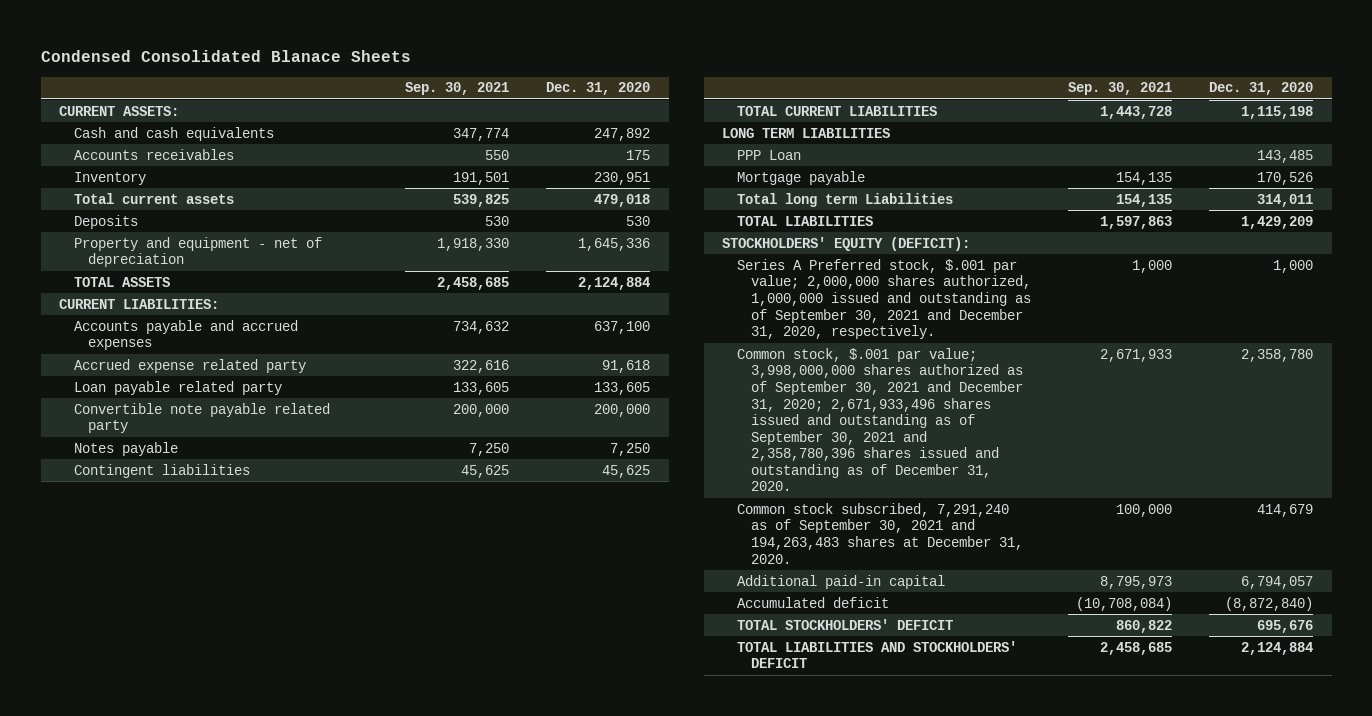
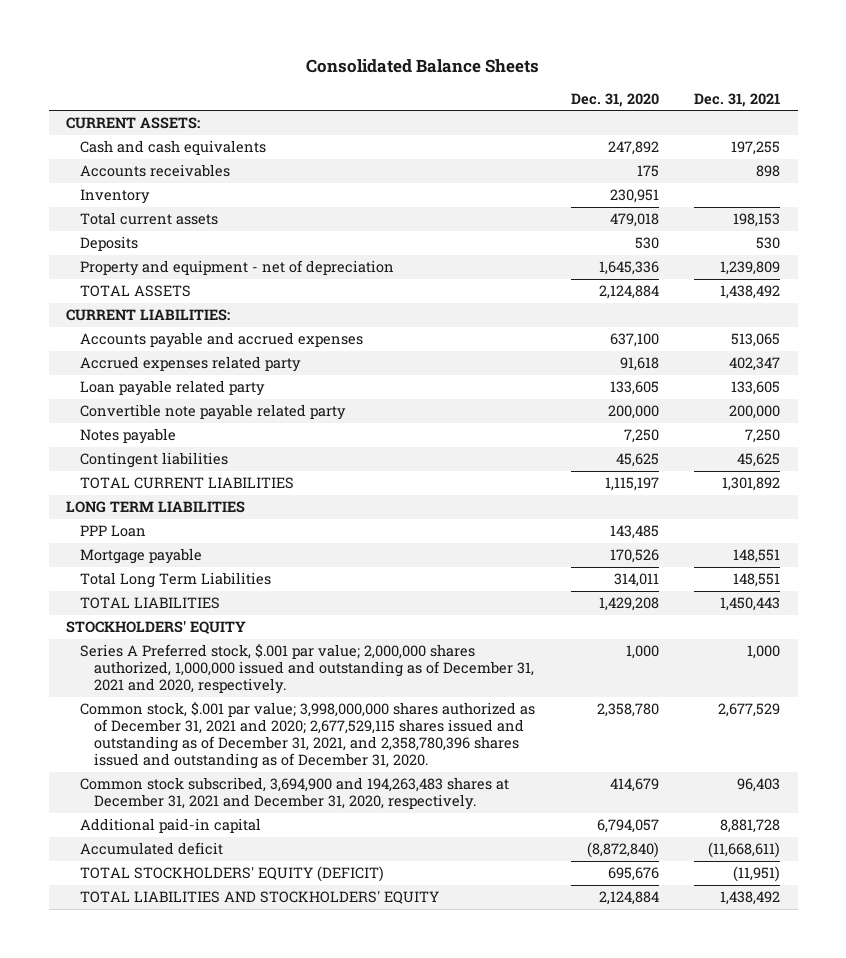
- Condensed Consolidated Blanace Sheets
+ Consolidated Balance Sheets
- | Sep. 30, 2021 | Dec. 31, 2020
+ | Dec. 31, 2020 | Dec. 31, 2021
- Accrued expense related party | 322,616 | 91,618
+ Accrued expenses related party | 91,618 | 402,347
- TOTAL CURRENT LIABILITIES | 1,443,728 | 1,115,198
+ TOTAL CURRENT LIABILITIES | 1,115,197 | 1,301,892
- Total long term Liabilities | 154,135 | 314,011
- TOTAL LIABILITIES | 1,597,863 | 1,429,209
- STOCKHOLDERS' EQUITY (DEFICIT):
- Series A Preferred stock, $.001 par value; 2,000,000 shares authorized, 1,000,000 issued and outstanding as of September 30, 2021 and December 31, 2020, respectively. | 1,000 | 1,000
- Common stock, $.001 par value; 3,998,000,000 shares authorized as of September 30, 2021 and December 31, 2020; 2,671,933,496 shares issued and outstanding as of September 30, 2021 and 2,358,780,396 shares issued and outstanding as of December 31, 2020. | 2,671,933 | 2,358,780
- Common stock subscribed, 7,291,240 as of September 30, 2021 and 194,263,483 shares at December 31, 2020. | 100,000 | 414,679
+ Total Long Term Liabilities | 314,011 | 148,551
+ TOTAL LIABILITIES | 1,429,208 | 1,450,443
+ STOCKHOLDERS' EQUITY
+ Series A Preferred stock, $.001 par value; 2,000,000 shares authorized, 1,000,000 issued and outstanding as of December 31, 2021 and 2020, respectively. | 1,000 | 1,000
+ Common stock, $.001 par value; 3,998,000,000 shares authorized as of December 31, 2021 and 2020; 2,677,529,115 shares issued and outstanding as of December 31, 2021, and 2,358,780,396 shares issued and outstanding as of December 31, 2020. | 2,358,780 | 2,677,529
+ Common stock subscribed, 3,694,900 and 194,263,483 shares at December 31, 2021 and December 31, 2020, respectively. | 414,679 | 96,403
- TOTAL STOCKHOLDERS' DEFICIT | 860,822 | 695,676
- TOTAL LIABILITIES AND STOCKHOLDERS' DEFICIT | 2,458,685 | 2,124,884
+ TOTAL STOCKHOLDERS' EQUITY (DEFICIT) | 695,676 | (11,951)
+ TOTAL LIABILITIES AND STOCKHOLDERS' EQUITY | 2,124,884 | 1,438,492

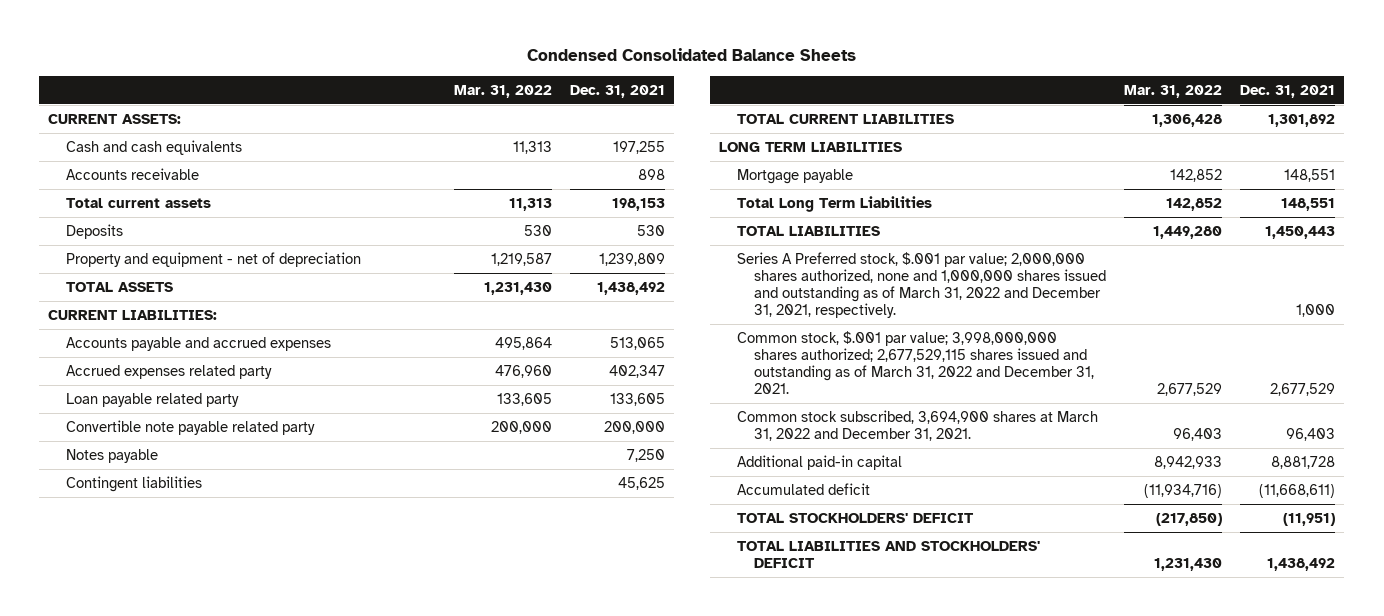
- Consolidated Balance Sheets
+ Condensed Consolidated Balance Sheets
- | Dec. 31, 2020 | Dec. 31, 2021
+ | Mar. 31, 2022 | Dec. 31, 2021
- Accounts receivables | 175 | 898
- Inventory | 230,951 |
+ Accounts receivable | | 898
- PPP Loan | 143,485 |
- STOCKHOLDERS' EQUITY
- Series A Preferred stock, $.001 par value; 2,000,000 shares authorized, 1,000,000 issued and outstanding as of December 31, 2021 and 2020, respectively. | 1,000 | 1,000
- Common stock, $.001 par value; 3,998,000,000 shares authorized as of December 31, 2021 and 2020; 2,677,529,115 shares issued and outstanding as of December 31, 2021, and 2,358,780,396 shares issued and outstanding as of December 31, 2020. | 2,358,780 | 2,677,529
- Common stock subscribed, 3,694,900 and 194,263,483 shares at December 31, 2021 and December 31, 2020, respectively. | 414,679 | 96,403
+ Series A Preferred stock, $.001 par value; 2,000,000 shares authorized, none and 1,000,000 shares issued and outstanding as of March 31, 2022 and December 31, 2021, respectively. | | 1,000
+ Common stock, $.001 par value; 3,998,000,000 shares authorized; 2,677,529,115 shares issued and outstanding as of March 31, 2022 and December 31, 2021. | 2,677,529 | 2,677,529
+ Common stock subscribed, 3,694,900 shares at March 31, 2022 and December 31, 2021. | 96,403 | 96,403
- TOTAL STOCKHOLDERS' EQUITY (DEFICIT) | 695,676 | (11,951)
- TOTAL LIABILITIES AND STOCKHOLDERS' EQUITY | 2,124,884 | 1,438,492
+ TOTAL STOCKHOLDERS' DEFICIT | (217,850) | (11,951)
+ TOTAL LIABILITIES AND STOCKHOLDERS' DEFICIT | 1,231,430 | 1,438,492

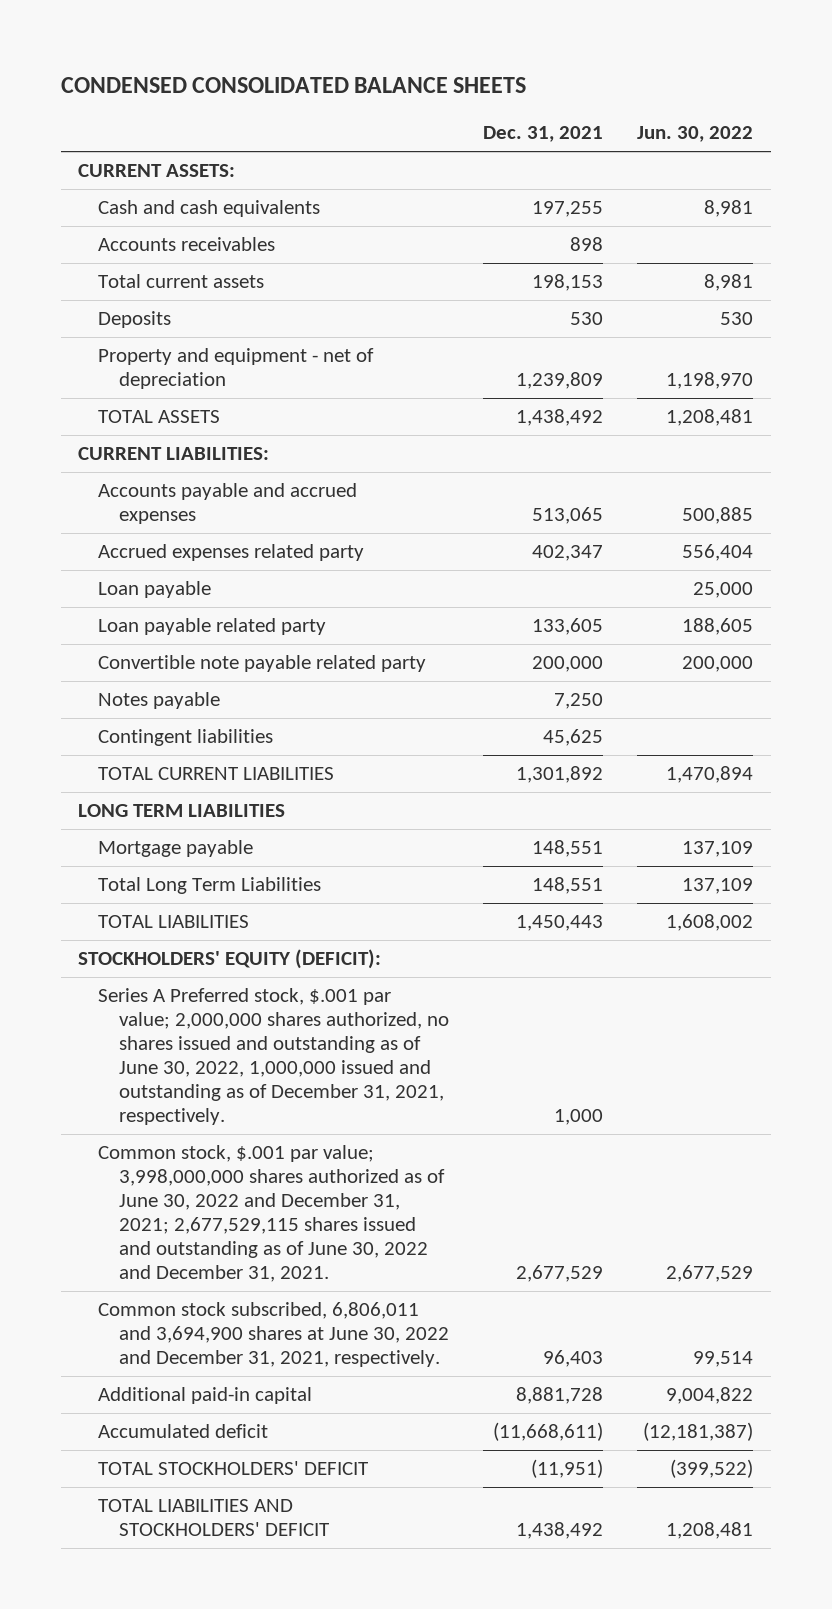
- Condensed Consolidated Balance Sheets
+ CONDENSED CONSOLIDATED BALANCE SHEETS
- | Mar. 31, 2022 | Dec. 31, 2021
+ | Dec. 31, 2021 | Jun. 30, 2022
- Accounts receivable | | 898
+ Accounts receivables | 898 |
+ Loan payable | | 25,000
- Series A Preferred stock, $.001 par value; 2,000,000 shares authorized, none and 1,000,000 shares issued and outstanding as of March 31, 2022 and December 31, 2021, respectively. | | 1,000
- Common stock, $.001 par value; 3,998,000,000 shares authorized; 2,677,529,115 shares issued and outstanding as of March 31, 2022 and December 31, 2021. | 2,677,529 | 2,677,529
- Common stock subscribed, 3,694,900 shares at March 31, 2022 and December 31, 2021. | 96,403 | 96,403
+ STOCKHOLDERS' EQUITY (DEFICIT):
+ Series A Preferred stock, $.001 par value; 2,000,000 shares authorized, no shares issued and outstanding as of June 30, 2022, 1,000,000 issued and outstanding as of December 31, 2021, respectively. | 1,000 |
+ Common stock, $.001 par value; 3,998,000,000 shares authorized as of June 30, 2022 and December 31, 2021; 2,677,529,115 shares issued and outstanding as of June 30, 2022 and December 31, 2021. | 2,677,529 | 2,677,529
+ Common stock subscribed, 6,806,011 and 3,694,900 shares at June 30, 2022 and December 31, 2021, respectively. | 96,403 | 99,514

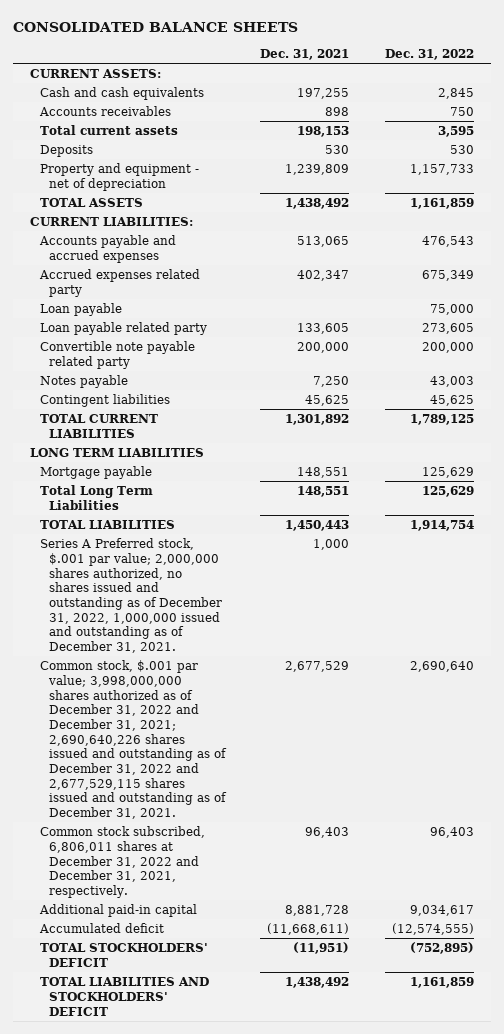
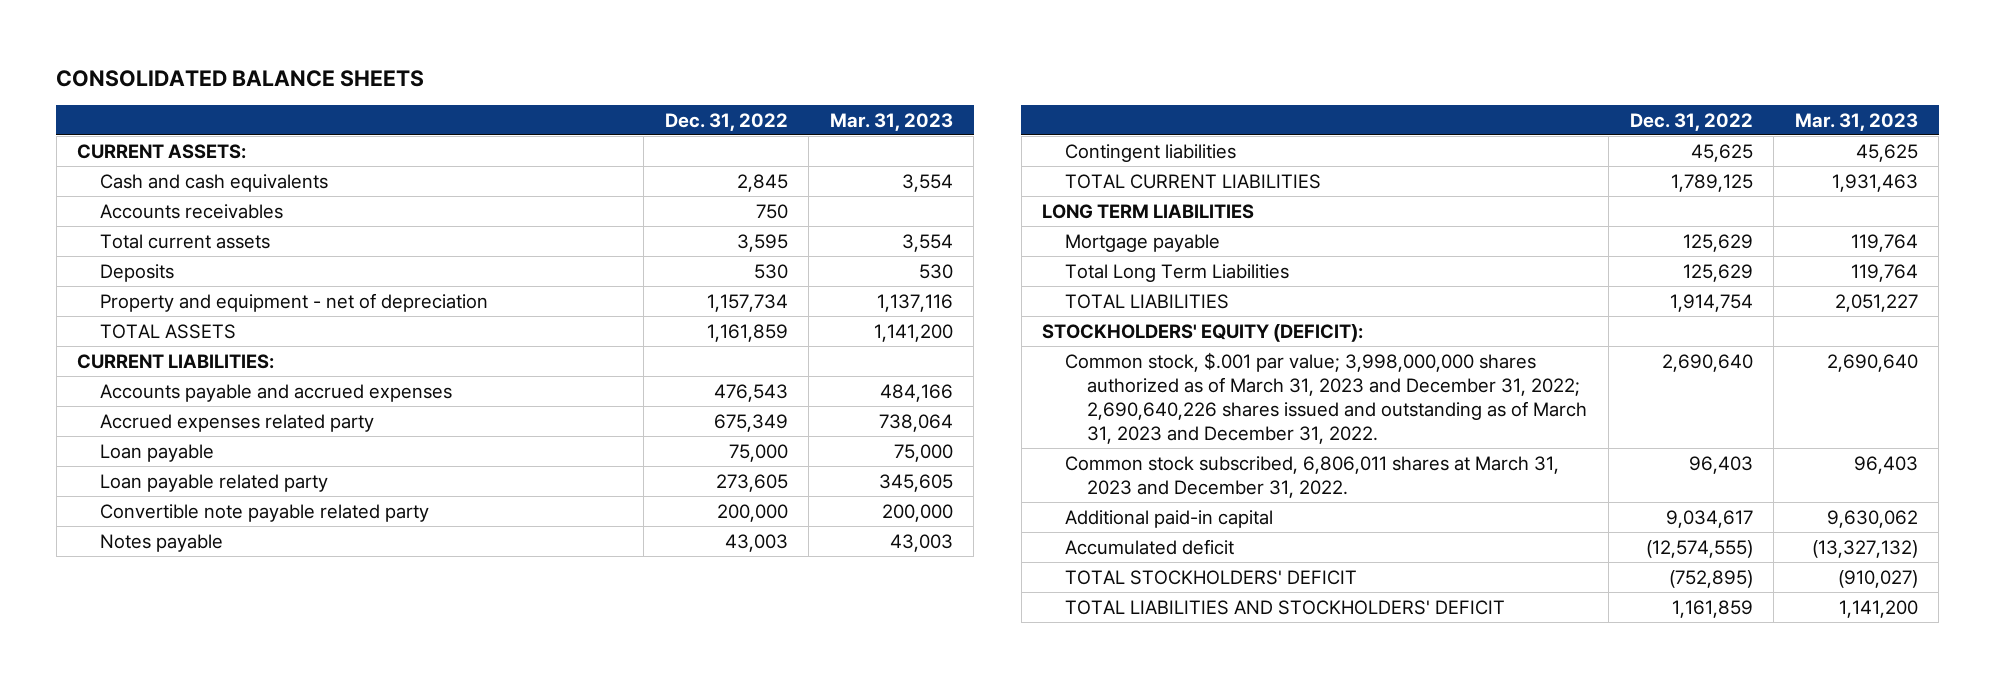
- | Dec. 31, 2021 | Dec. 31, 2022
+ | Dec. 31, 2022 | Mar. 31, 2023
- Property and equipment - net of depreciation | 1,239,809 | 1,157,733
+ Property and equipment - net of depreciation | 1,157,734 | 1,137,116
- Series A Preferred stock, $.001 par value; 2,000,000 shares authorized, no shares issued and outstanding as of December 31, 2022, 1,000,000 issued and outstanding as of December 31, 2021. | 1,000 |
- Common stock, $.001 par value; 3,998,000,000 shares authorized as of December 31, 2022 and December 31, 2021; 2,690,640,226 shares issued and outstanding as of December 31, 2022 and 2,677,529,115 shares issued and outstanding as of December 31, 2021. | 2,677,529 | 2,690,640
- Common stock subscribed, 6,806,011 shares at December 31, 2022 and December 31, 2021, respectively. | 96,403 | 96,403
+ STOCKHOLDERS' EQUITY (DEFICIT):
+ Common stock, $.001 par value; 3,998,000,000 shares authorized as of March 31, 2023 and December 31, 2022; 2,690,640,226 shares issued and outstanding as of March 31, 2023 and December 31, 2022. | 2,690,640 | 2,690,640
+ Common stock subscribed, 6,806,011 shares at March 31, 2023 and December 31, 2022. | 96,403 | 96,403

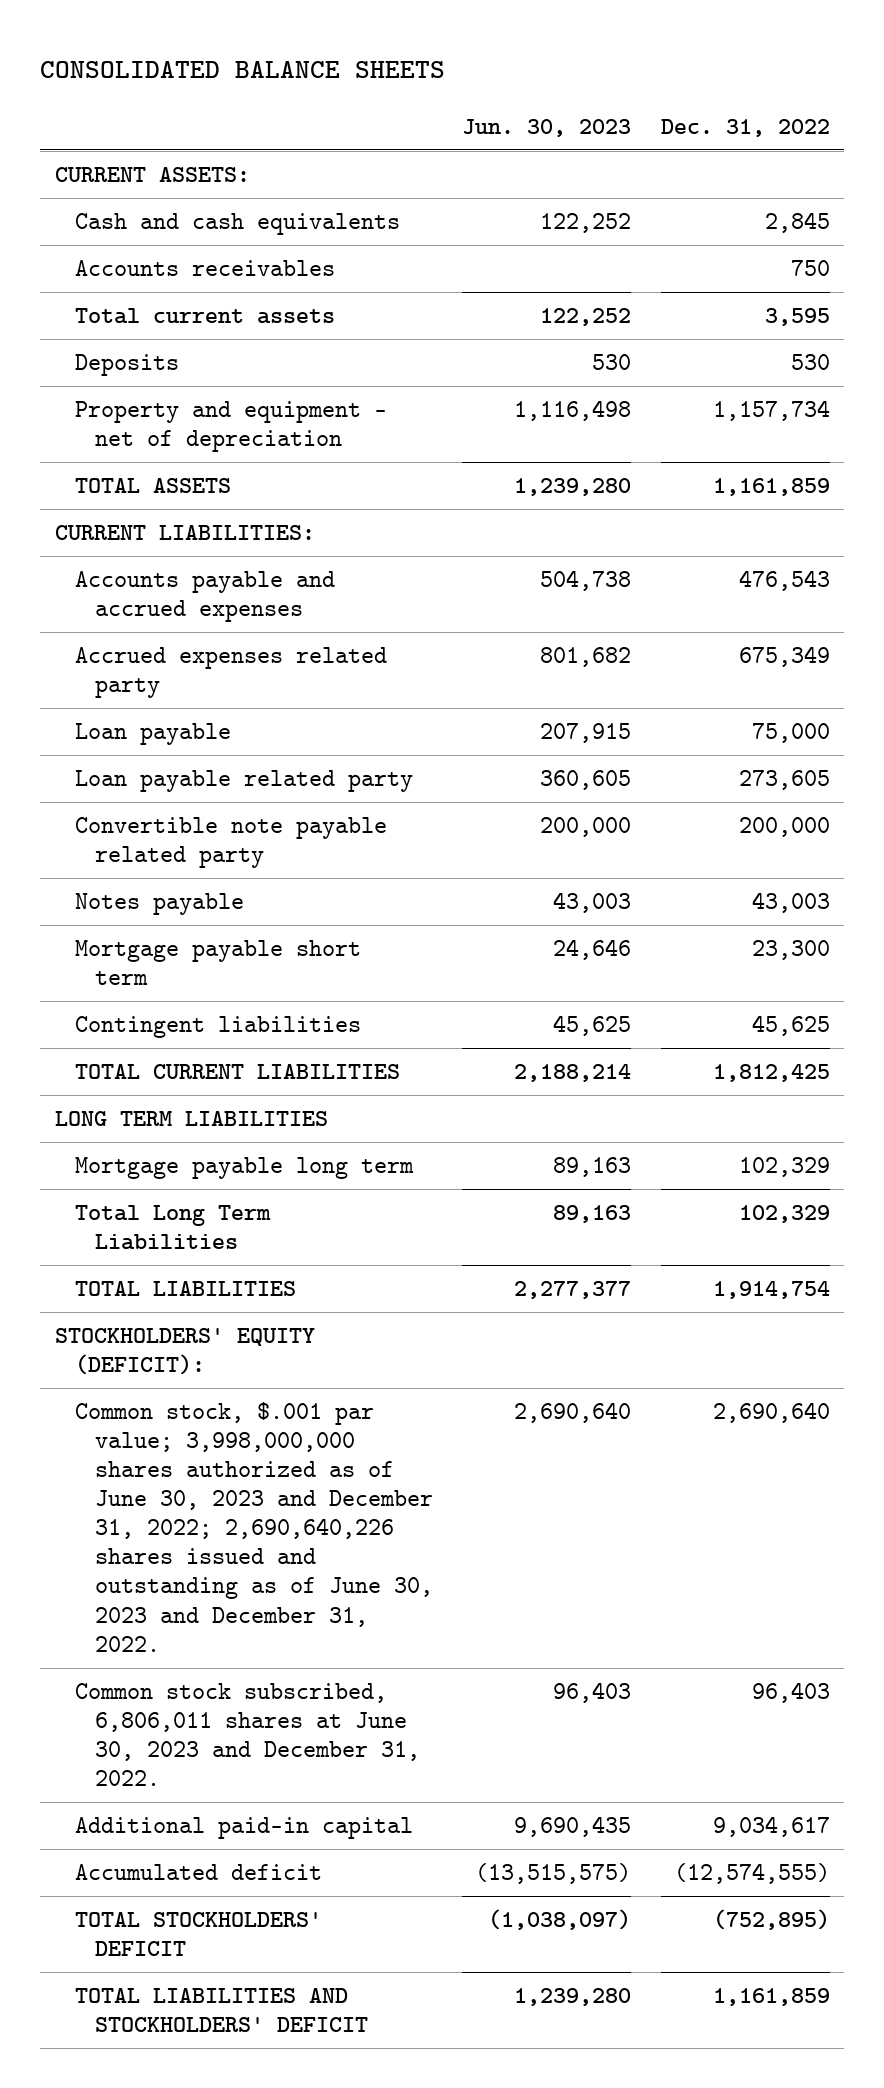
- | Dec. 31, 2022 | Mar. 31, 2023
+ | Jun. 30, 2023 | Dec. 31, 2022
+ Mortgage payable short term | 24,646 | 23,300
- TOTAL CURRENT LIABILITIES | 1,789,125 | 1,931,463
+ TOTAL CURRENT LIABILITIES | 2,188,214 | 1,812,425
- Mortgage payable | 125,629 | 119,764
- Total Long Term Liabilities | 125,629 | 119,764
+ Mortgage payable long term | 89,163 | 102,329
+ Total Long Term Liabilities | 89,163 | 102,329
- Common stock, $.001 par value; 3,998,000,000 shares authorized as of March 31, 2023 and December 31, 2022; 2,690,640,226 shares issued and outstanding as of March 31, 2023 and December 31, 2022. | 2,690,640 | 2,690,640
- Common stock subscribed, 6,806,011 shares at March 31, 2023 and December 31, 2022. | 96,403 | 96,403
+ Common stock, $.001 par value; 3,998,000,000 shares authorized as of June 30, 2023 and December 31, 2022; 2,690,640,226 shares issued and outstanding as of June 30, 2023 and December 31, 2022. | 2,690,640 | 2,690,640
+ Common stock subscribed, 6,806,011 shares at June 30, 2023 and December 31, 2022. | 96,403 | 96,403

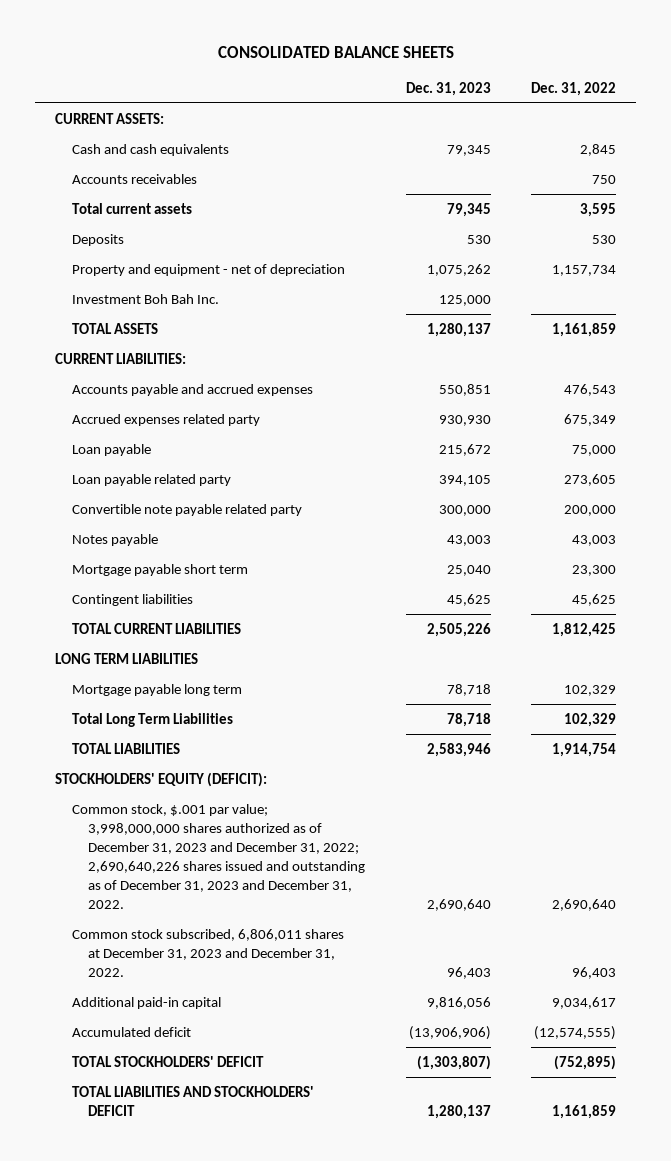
- | Jun. 30, 2023 | Dec. 31, 2022
+ | Dec. 31, 2023 | Dec. 31, 2022
+ Investment Boh Bah Inc. | 125,000 |
- Common stock, $.001 par value; 3,998,000,000 shares authorized as of June 30, 2023 and December 31, 2022; 2,690,640,226 shares issued and outstanding as of June 30, 2023 and December 31, 2022. | 2,690,640 | 2,690,640
- Common stock subscribed, 6,806,011 shares at June 30, 2023 and December 31, 2022. | 96,403 | 96,403
+ Common stock, $.001 par value; 3,998,000,000 shares authorized as of December 31, 2023 and December 31, 2022; 2,690,640,226 shares issued and outstanding as of December 31, 2023 and December 31, 2022. | 2,690,640 | 2,690,640
+ Common stock subscribed, 6,806,011 shares at December 31, 2023 and December 31, 2022. | 96,403 | 96,403

